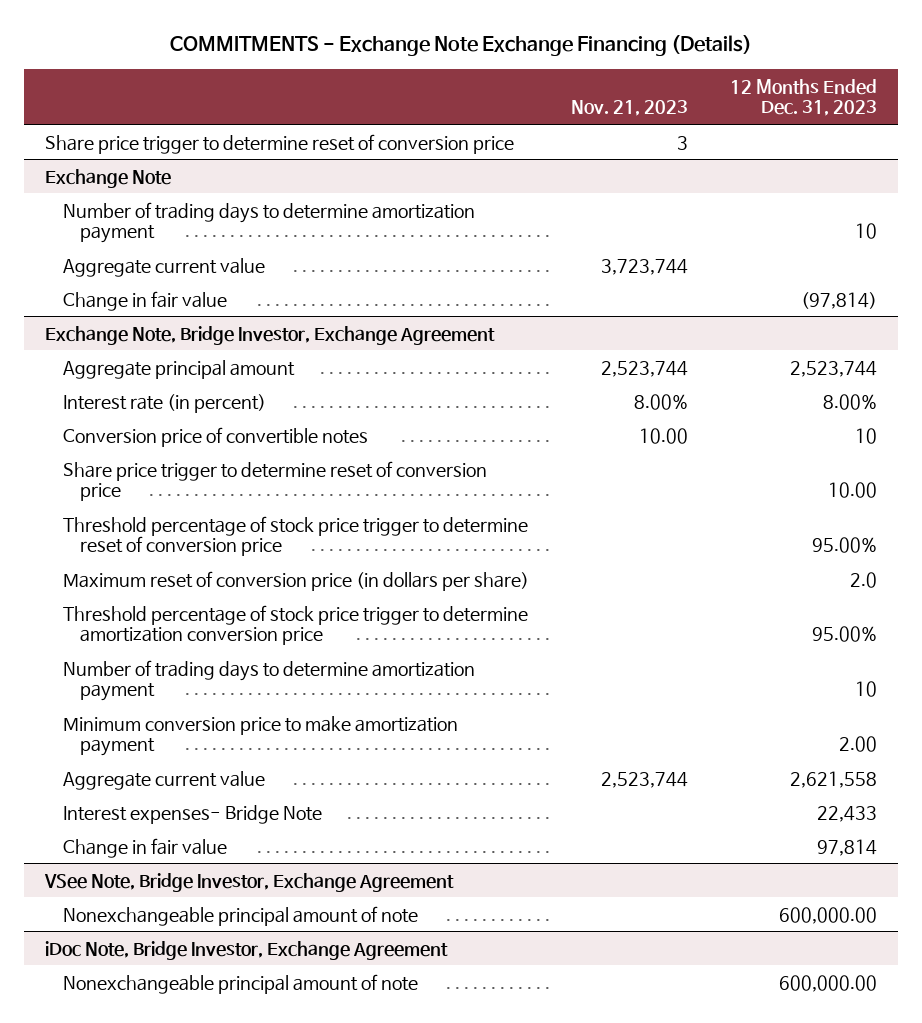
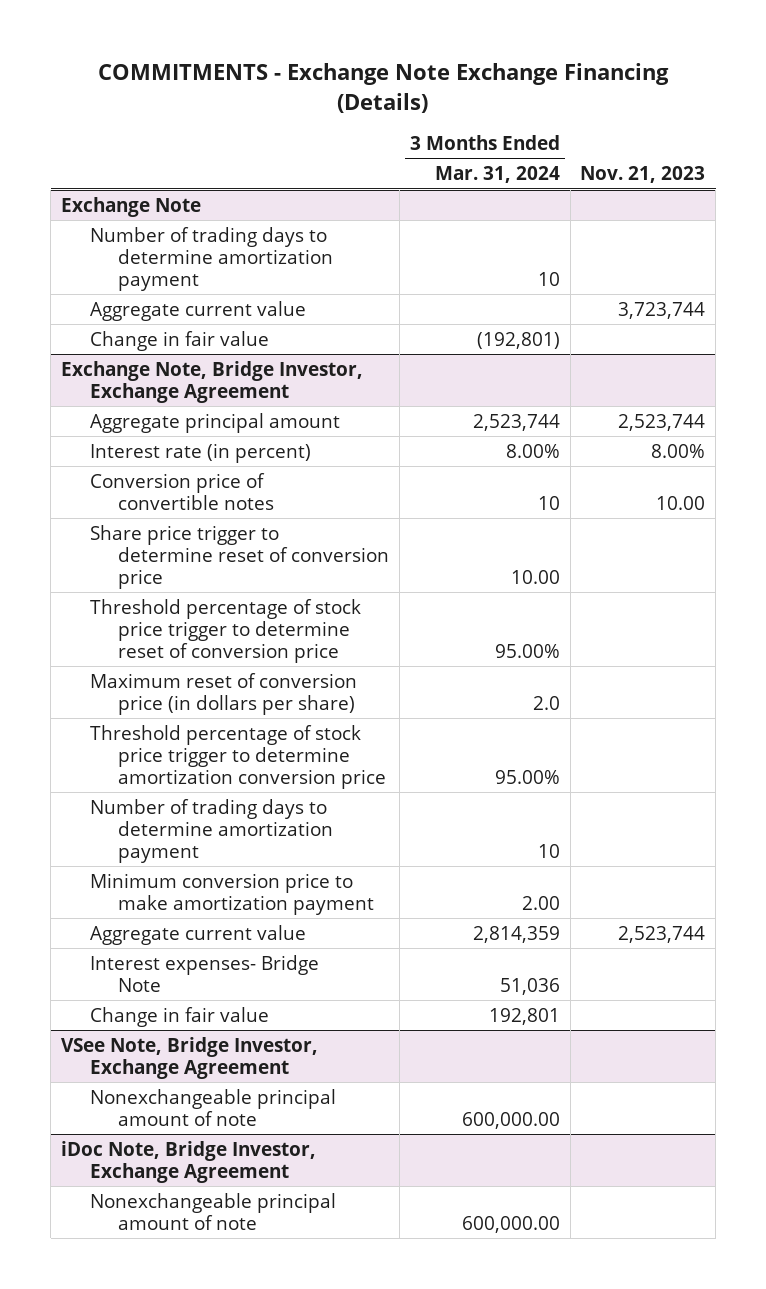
- | Nov. 21, 2023 | 12 Months Ended Dec. 31, 2023
+ | 3 Months Ended Mar. 31, 2024 | Nov. 21, 2023
- Share price trigger to determine reset of conversion price | 3 |

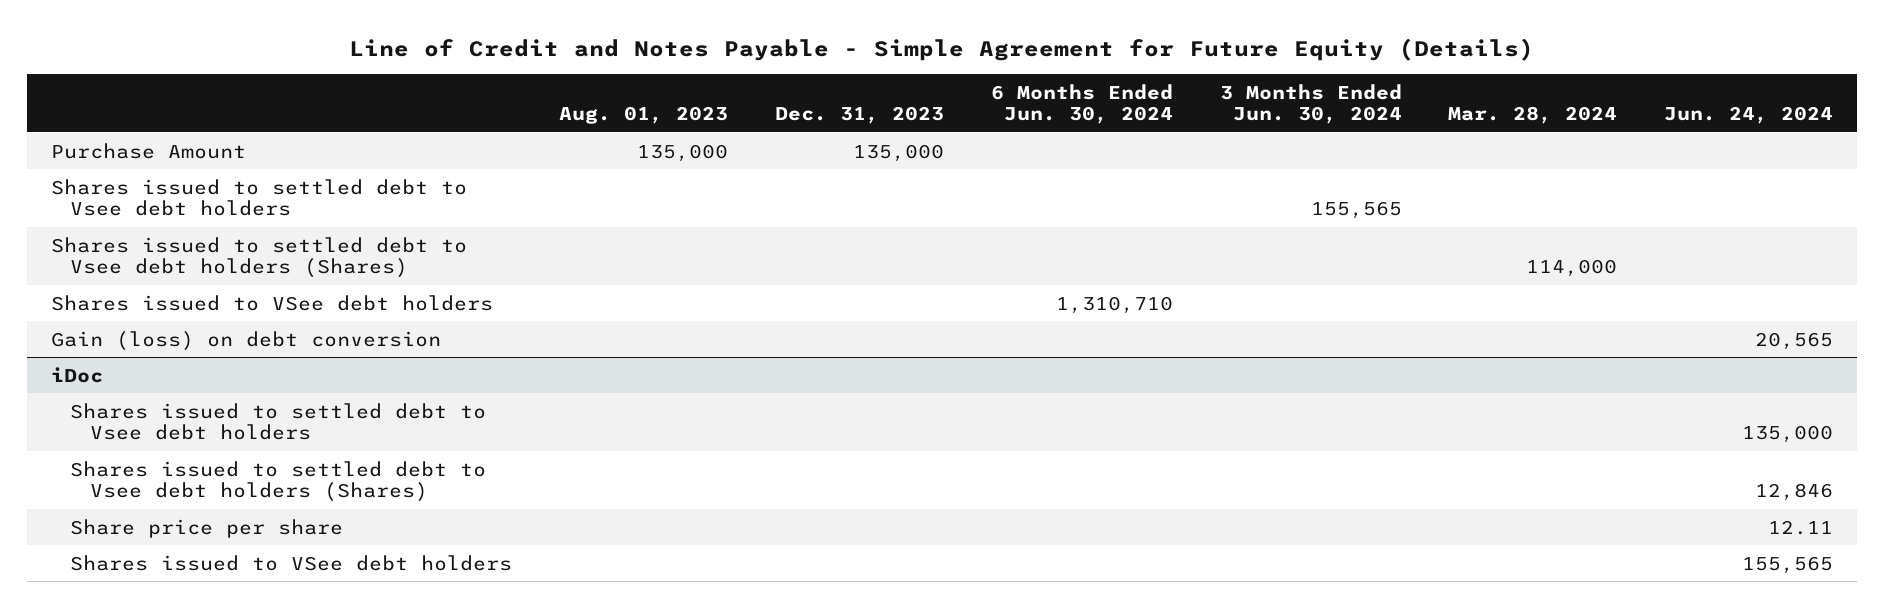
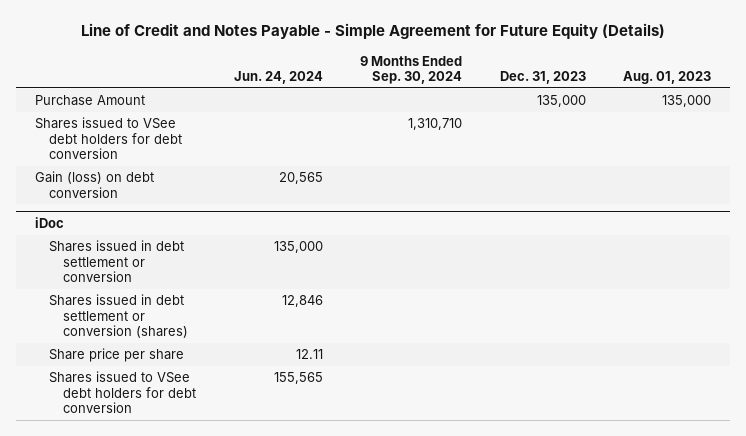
- | Aug. 01, 2023 | Dec. 31, 2023 | 6 Months Ended Jun. 30, 2024 | 3 Months Ended Jun. 30, 2024 | Mar. 28, 2024 | Jun. 24, 2024
+ | Jun. 24, 2024 | 9 Months Ended Sep. 30, 2024 | Dec. 31, 2023 | Aug. 01, 2023
- Shares issued to settled debt to Vsee debt holders | | | | 155,565 | |
- Shares issued to settled debt to Vsee debt holders (Shares) | | | | | 114,000 |
- Shares issued to VSee debt holders | | | 1,310,710 | | |
+ Shares issued to VSee debt holders for debt conversion | | 1,310,710 | |
@ iDoc
- Shares issued to settled debt to Vsee debt holders | | | | | | 135,000
- Shares issued to settled debt to Vsee debt holders (Shares) | | | | | | 12,846
+ Shares issued in debt settlement or conversion | 135,000 | | |
+ Shares issued in debt settlement or conversion (shares) | 12,846 | | |
- Shares issued to VSee debt holders | | | | | | 155,565
+ Shares issued to VSee debt holders for debt conversion | 155,565 | | |

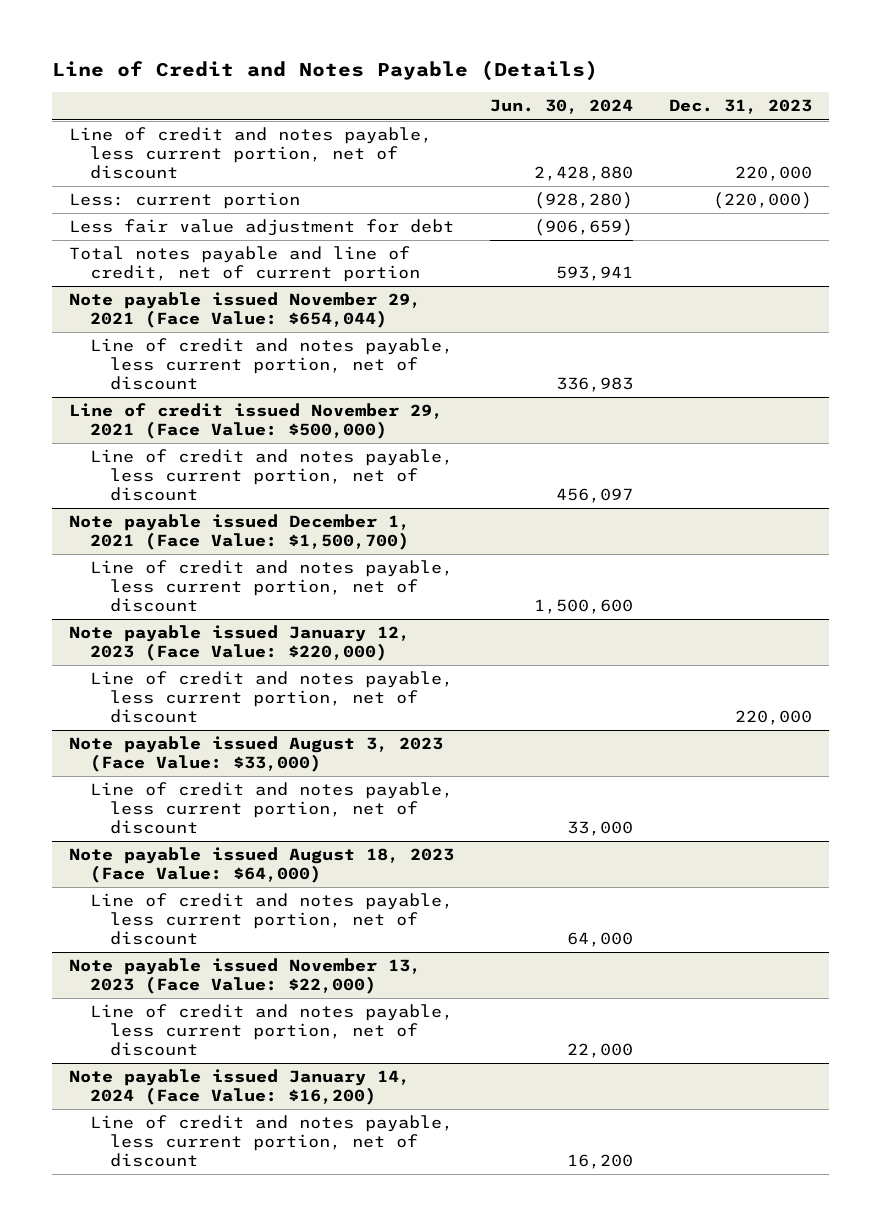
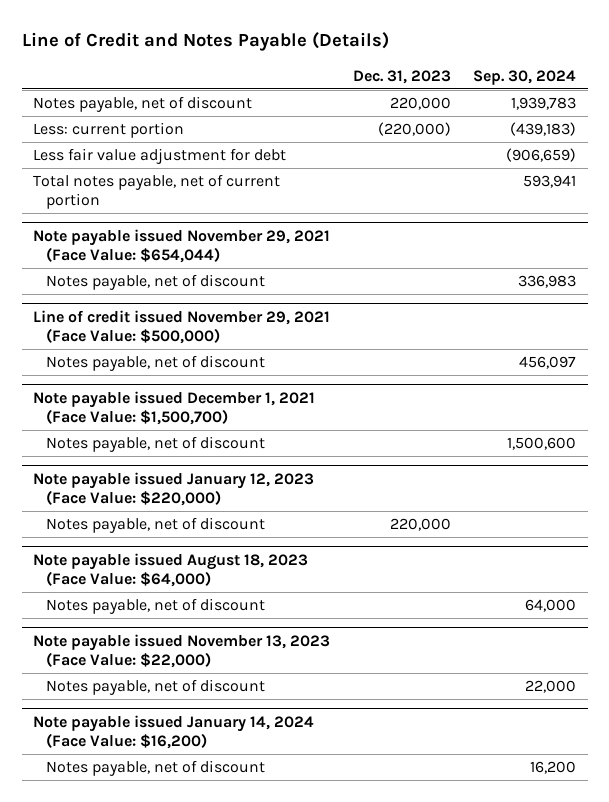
- | Jun. 30, 2024 | Dec. 31, 2023
+ | Dec. 31, 2023 | Sep. 30, 2024
- Line of credit and notes payable, less current portion, net of discount | 2,428,880 | 220,000
+ Notes payable, net of discount | 220,000 | 1,939,783
- Total notes payable and line of credit, net of current portion | 593,941 |
+ Total notes payable, net of current portion | | 593,941
@ Note payable issued November 29, 2021 (Face Value: $654,044)
- Line of credit and notes payable, less current portion, net of discount | 336,983 |
+ Notes payable, net of discount | | 336,983
@ Line of credit issued November 29, 2021 (Face Value: $500,000)
- Line of credit and notes payable, less current portion, net of discount | 456,097 |
+ Notes payable, net of discount | | 456,097
@ Note payable issued December 1, 2021 (Face Value: $1,500,700)
- Line of credit and notes payable, less current portion, net of discount | 1,500,600 |
+ Notes payable, net of discount | | 1,500,600
@ Note payable issued January 12, 2023 (Face Value: $220,000)
- Line of credit and notes payable, less current portion, net of discount | | 220,000
- Note payable issued August 3, 2023 (Face Value: $33,000)
- Line of credit and notes payable, less current portion, net of discount | 33,000 |
@ Note payable issued January 12, 2023 (Face Value: $220,000)
+ Notes payable, net of discount | 220,000 |
@ Note payable issued August 18, 2023 (Face Value: $64,000)
- Line of credit and notes payable, less current portion, net of discount | 64,000 |
+ Notes payable, net of discount | | 64,000
@ Note payable issued November 13, 2023 (Face Value: $22,000)
- Line of credit and notes payable, less current portion, net of discount | 22,000 |
+ Notes payable, net of discount | | 22,000
@ Note payable issued January 14, 2024 (Face Value: $16,200)
- Line of credit and notes payable, less current portion, net of discount | 16,200 |
+ Notes payable, net of discount | | 16,200

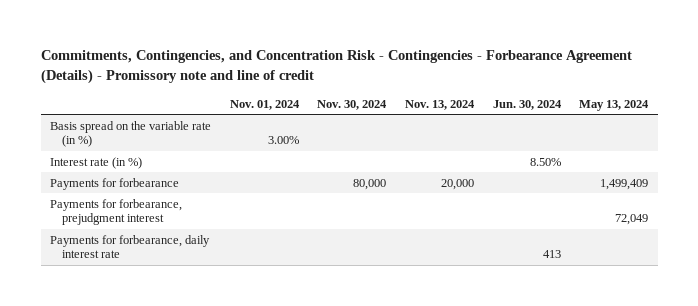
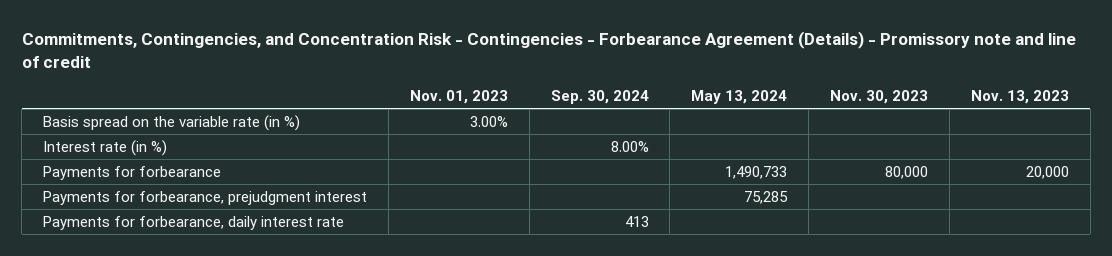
- | Nov. 01, 2024 | Nov. 30, 2024 | Nov. 13, 2024 | Jun. 30, 2024 | May 13, 2024
+ | Nov. 01, 2023 | Sep. 30, 2024 | May 13, 2024 | Nov. 30, 2023 | Nov. 13, 2023
- Payments for forbearance | | 80,000 | 20,000 | | 1,499,409
- Payments for forbearance, prejudgment interest | | | | | 72,049
+ Payments for forbearance | | | 1,490,733 | 80,000 | 20,000
+ Payments for forbearance, prejudgment interest | | | 75,285 | |

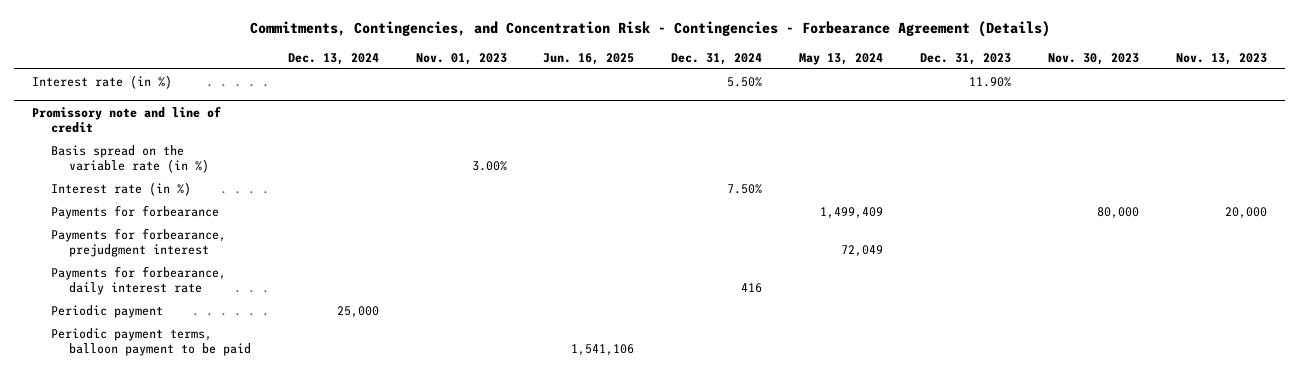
- Commitments, Contingencies, and Concentration Risk - Contingencies - Forbearance Agreement (Details) - Promissory note and line of credit
+ Commitments, Contingencies, and Concentration Risk - Contingencies - Forbearance Agreement (Details)
- | Nov. 01, 2023 | Sep. 30, 2024 | May 13, 2024 | Nov. 30, 2023 | Nov. 13, 2023
+ | Dec. 13, 2024 | Nov. 01, 2023 | Jun. 16, 2025 | Dec. 31, 2024 | May 13, 2024 | Dec. 31, 2023 | Nov. 30, 2023 | Nov. 13, 2023
- Basis spread on the variable rate (in %) | 3.00% | | | |
- Payments for forbearance | | | 1,490,733 | 80,000 | 20,000
- Payments for forbearance, prejudgment interest | | | 75,285 | |
- Payments for forbearance, daily interest rate | | 413 | | |
+ Promissory note and line of credit
+ Basis spread on the variable rate (in %) | | 3.00% | | | | | |
+ Interest rate (in %) | | | | 7.50% | | | |
+ Payments for forbearance | | | | | 1,499,409 | | 80,000 | 20,000
+ Payments for forbearance, prejudgment interest | | | | | 72,049 | | |
+ Payments for forbearance, daily interest rate | | | | 416 | | | |
+ Periodic payment | 25,000 | | | | | | |
+ Periodic payment terms, balloon payment to be paid | | | 1,541,106 | | | | |

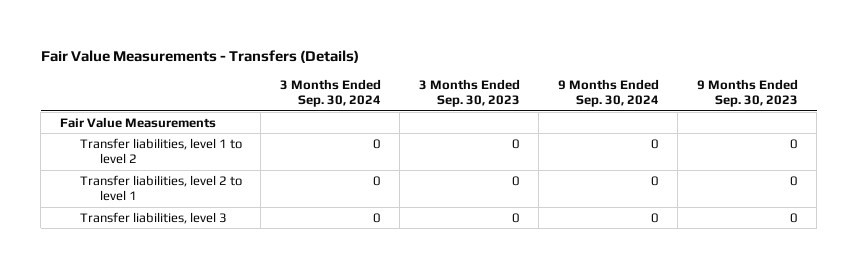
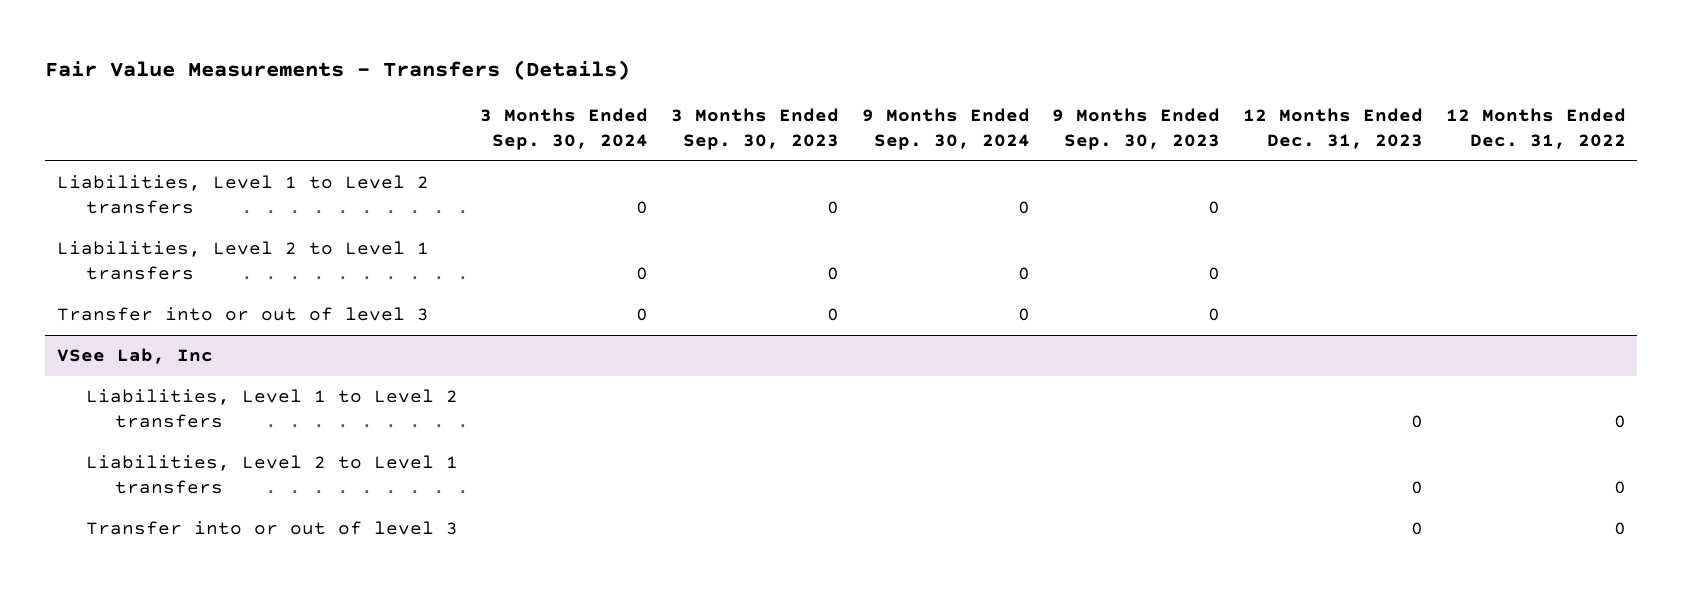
- | 3 Months Ended Sep. 30, 2024 | 3 Months Ended Sep. 30, 2023 | 9 Months Ended Sep. 30, 2024 | 9 Months Ended Sep. 30, 2023
+ | 3 Months Ended Sep. 30, 2024 | 3 Months Ended Sep. 30, 2023 | 9 Months Ended Sep. 30, 2024 | 9 Months Ended Sep. 30, 2023 | 12 Months Ended Dec. 31, 2023 | 12 Months Ended Dec. 31, 2022
- Fair Value Measurements
- Transfer liabilities, level 1 to level 2 | 0 | 0 | 0 | 0
- Transfer liabilities, level 2 to level 1 | 0 | 0 | 0 | 0
- Transfer liabilities, level 3 | 0 | 0 | 0 | 0
+ Liabilities, Level 1 to Level 2 transfers | 0 | 0 | 0 | 0 | |
+ Liabilities, Level 2 to Level 1 transfers | 0 | 0 | 0 | 0 | |
+ Transfer into or out of level 3 | 0 | 0 | 0 | 0 | |
+ VSee Lab, Inc
+ Liabilities, Level 1 to Level 2 transfers | | | | | 0 | 0
+ Liabilities, Level 2 to Level 1 transfers | | | | | 0 | 0
+ Transfer into or out of level 3 | | | | | 0 | 0

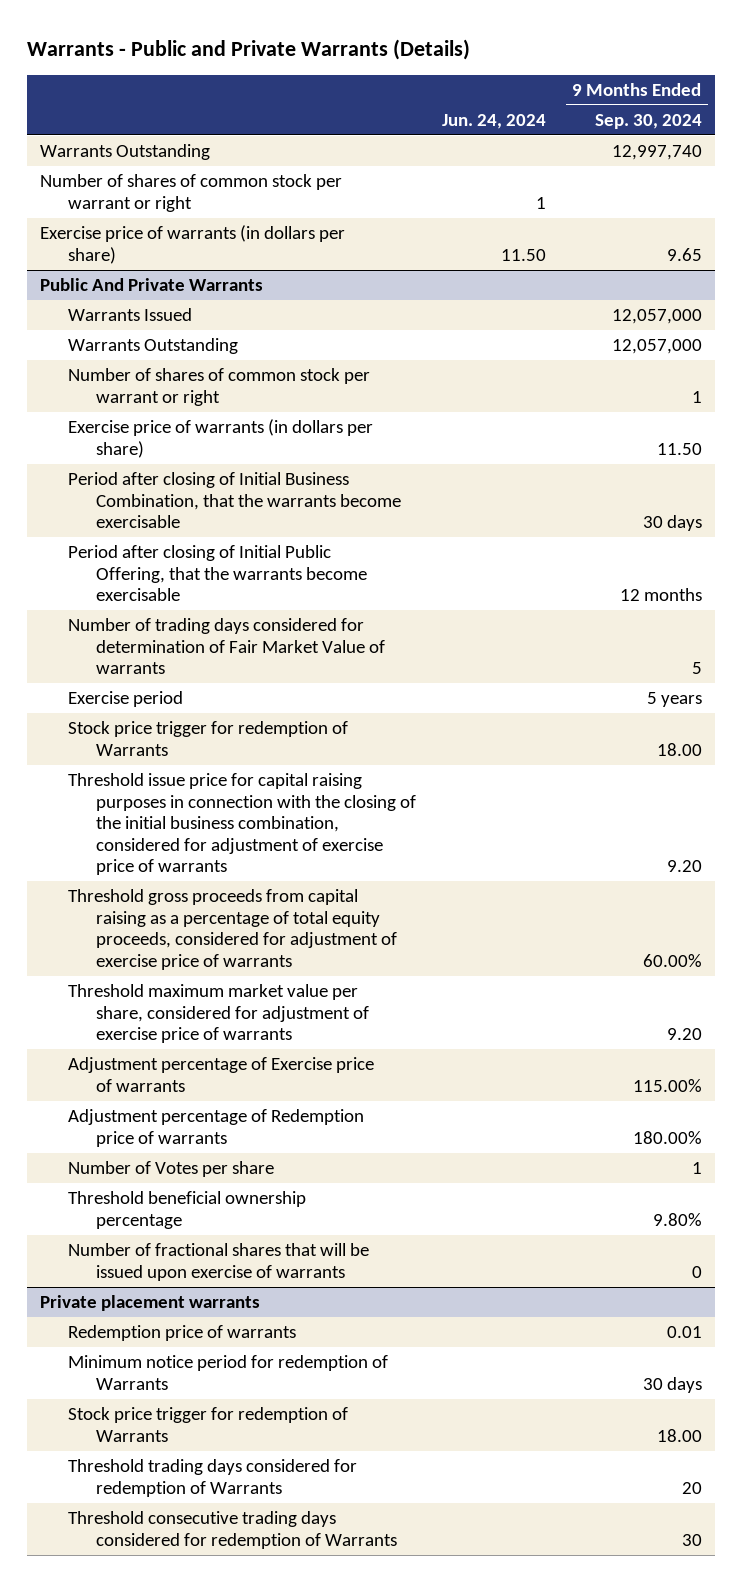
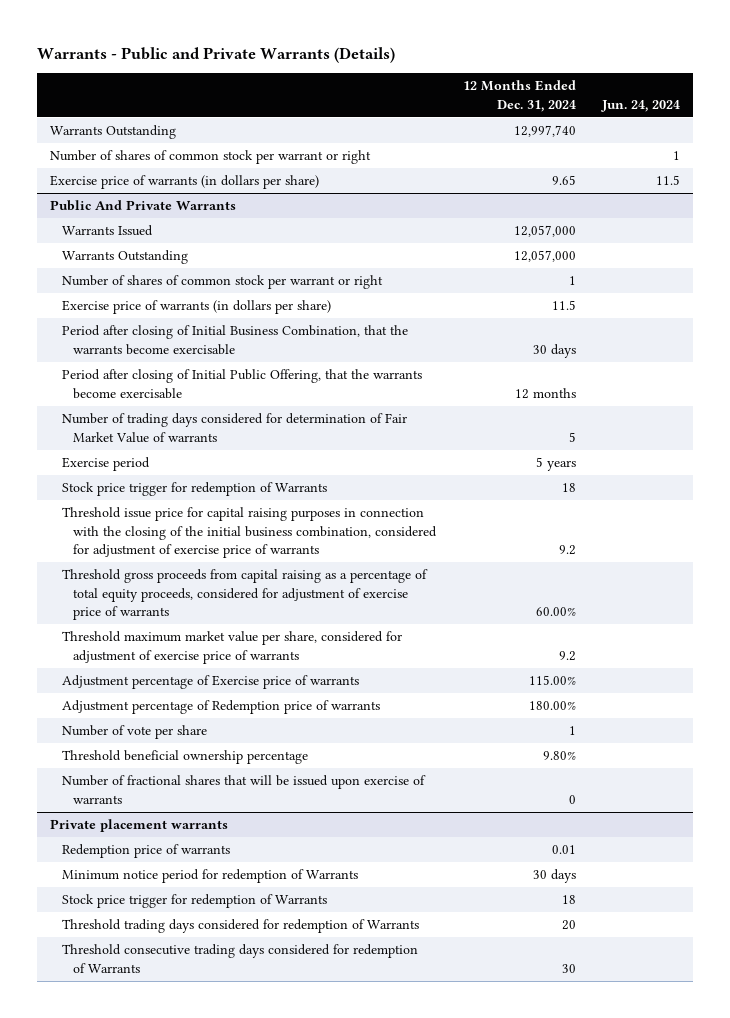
- | Jun. 24, 2024 | 9 Months Ended Sep. 30, 2024
+ | 12 Months Ended Dec. 31, 2024 | Jun. 24, 2024
- Exercise price of warrants (in dollars per share) | 11.50 | 9.65
+ Exercise price of warrants (in dollars per share) | 9.65 | 11.5
@ Public And Private Warrants
- Number of Votes per share | | 1
+ Number of vote per share | 1 |

